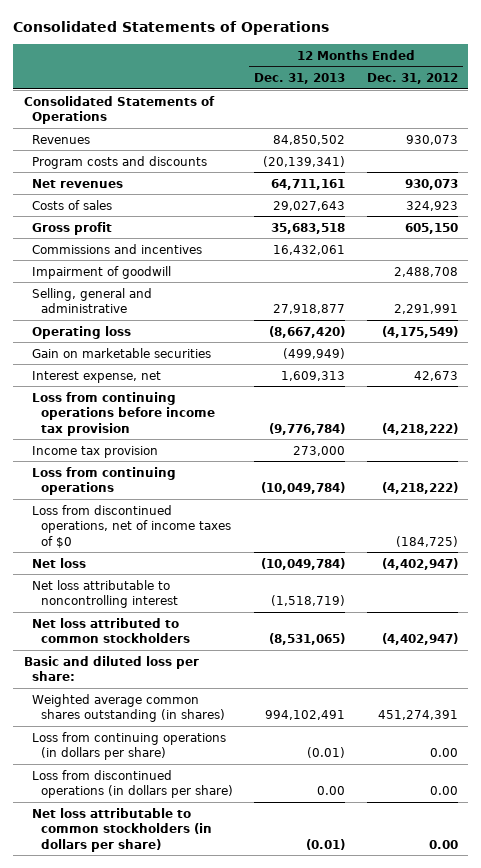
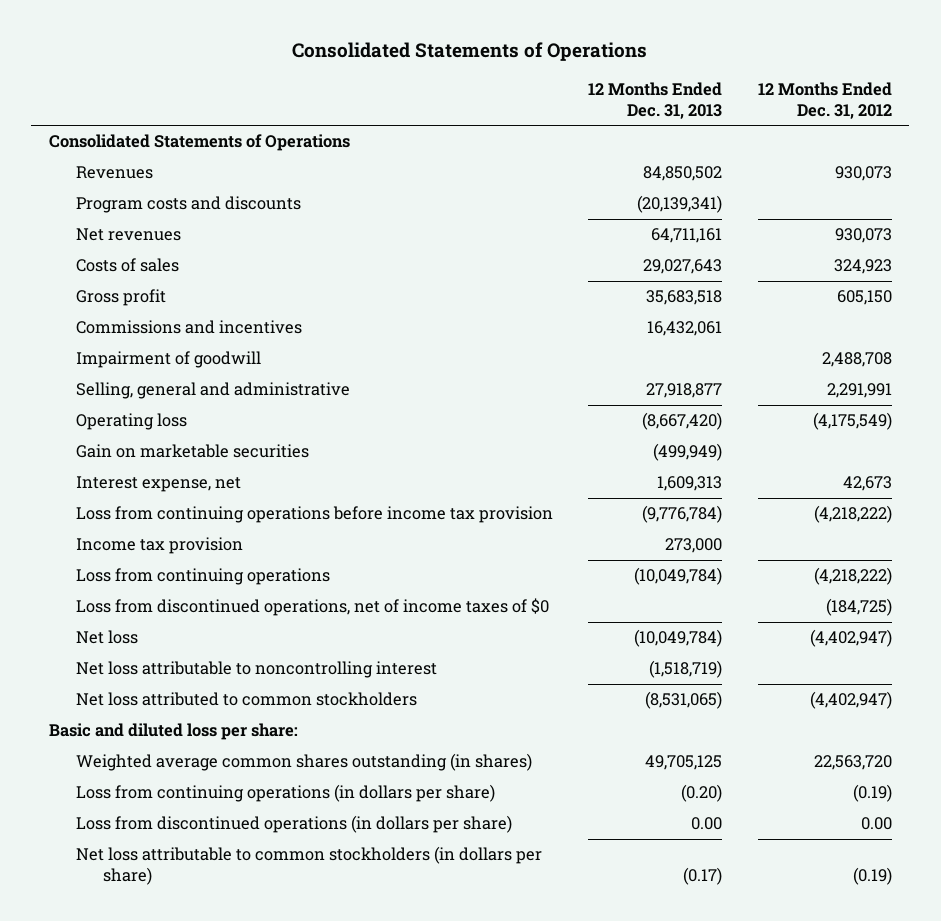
- Weighted average common shares outstanding (in shares) | 994,102,491 | 451,274,391
- Loss from continuing operations (in dollars per share) | (0.01) | 0.00
+ Weighted average common shares outstanding (in shares) | 49,705,125 | 22,563,720
+ Loss from continuing operations (in dollars per share) | (0.20) | (0.19)
- Net loss attributable to common stockholders (in dollars per share) | (0.01) | 0.00
+ Net loss attributable to common stockholders (in dollars per share) | (0.17) | (0.19)

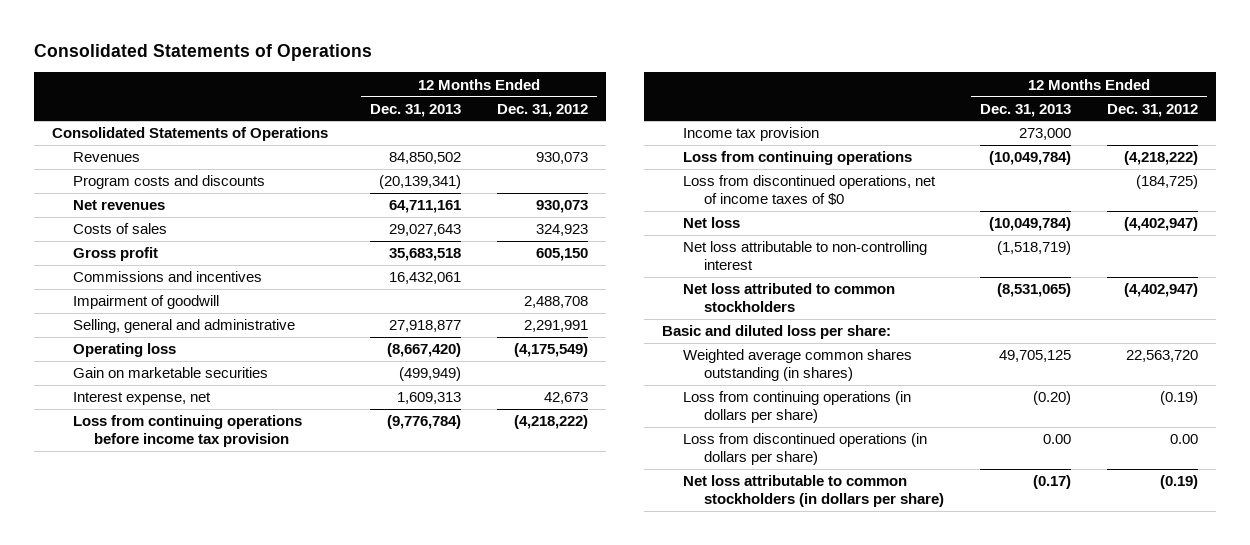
- Net loss attributable to noncontrolling interest | (1,518,719) |
+ Net loss attributable to non-controlling interest | (1,518,719) |

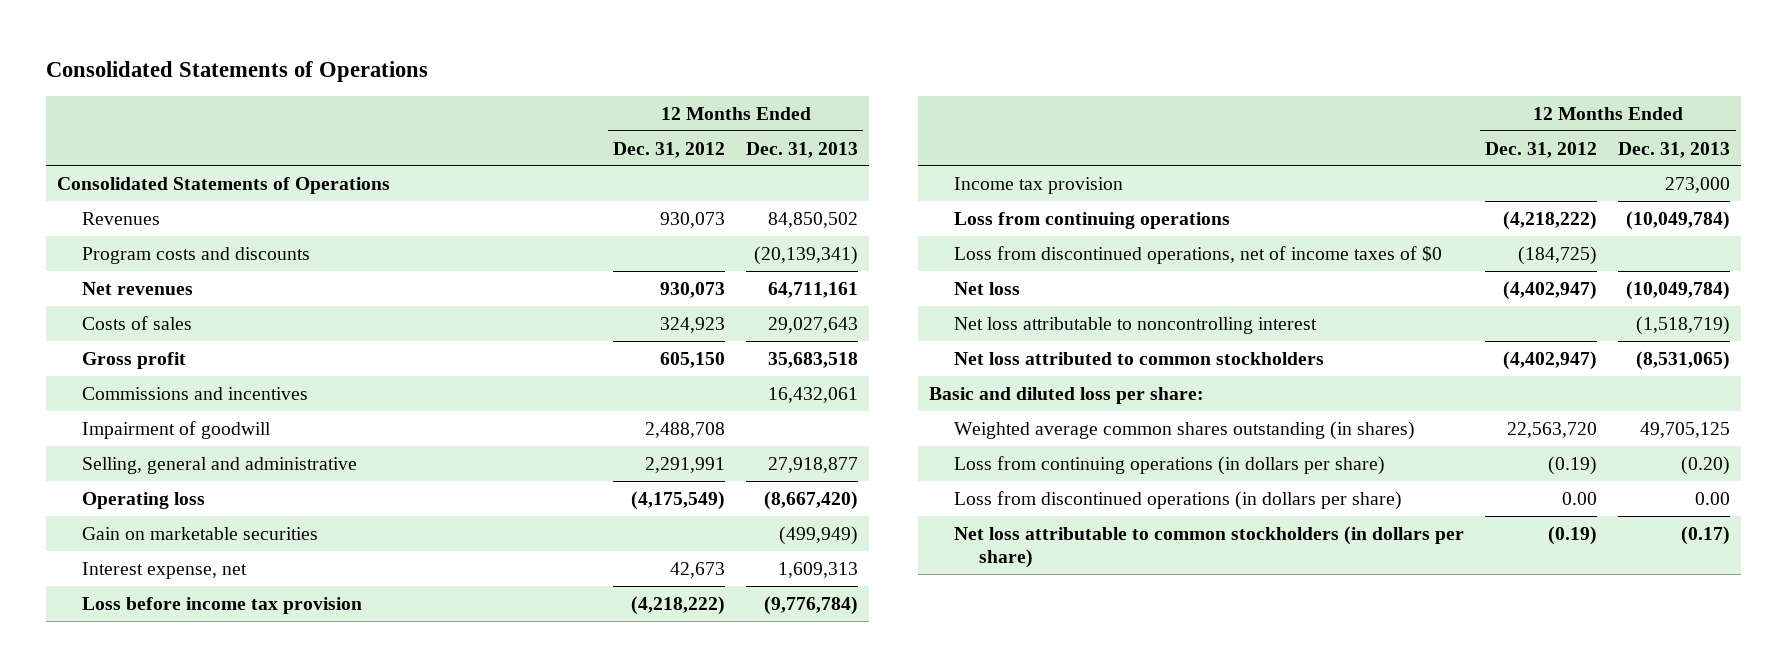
- | 12 Months Ended Dec. 31, 2013 | 12 Months Ended Dec. 31, 2012
+ | 12 Months Ended Dec. 31, 2012 | 12 Months Ended Dec. 31, 2013
- Loss from continuing operations before income tax provision | (9,776,784) | (4,218,222)
+ Loss before income tax provision | (4,218,222) | (9,776,784)
- Net loss attributable to non-controlling interest | (1,518,719) |
+ Net loss attributable to noncontrolling interest | | (1,518,719)

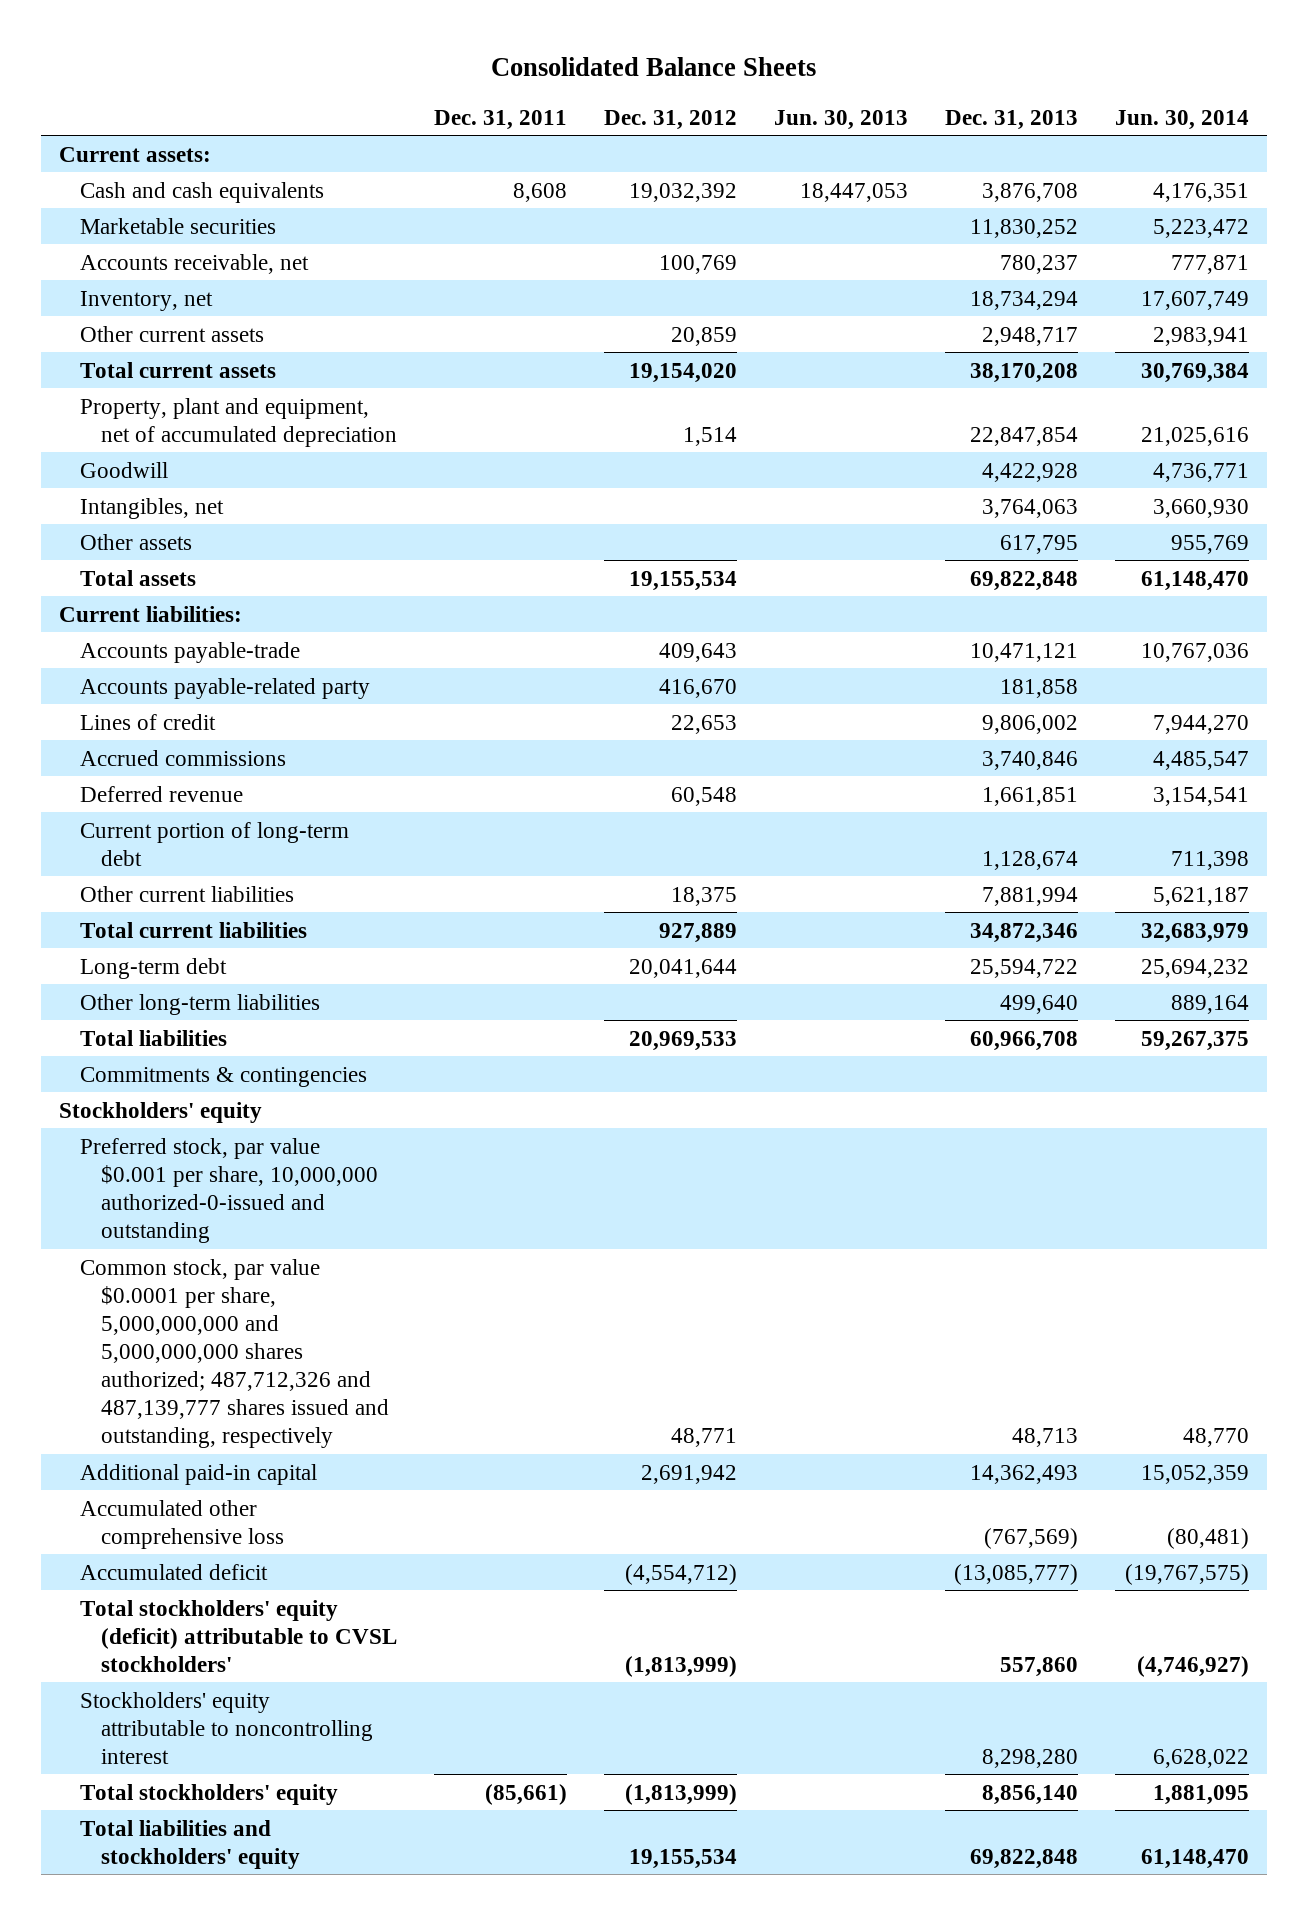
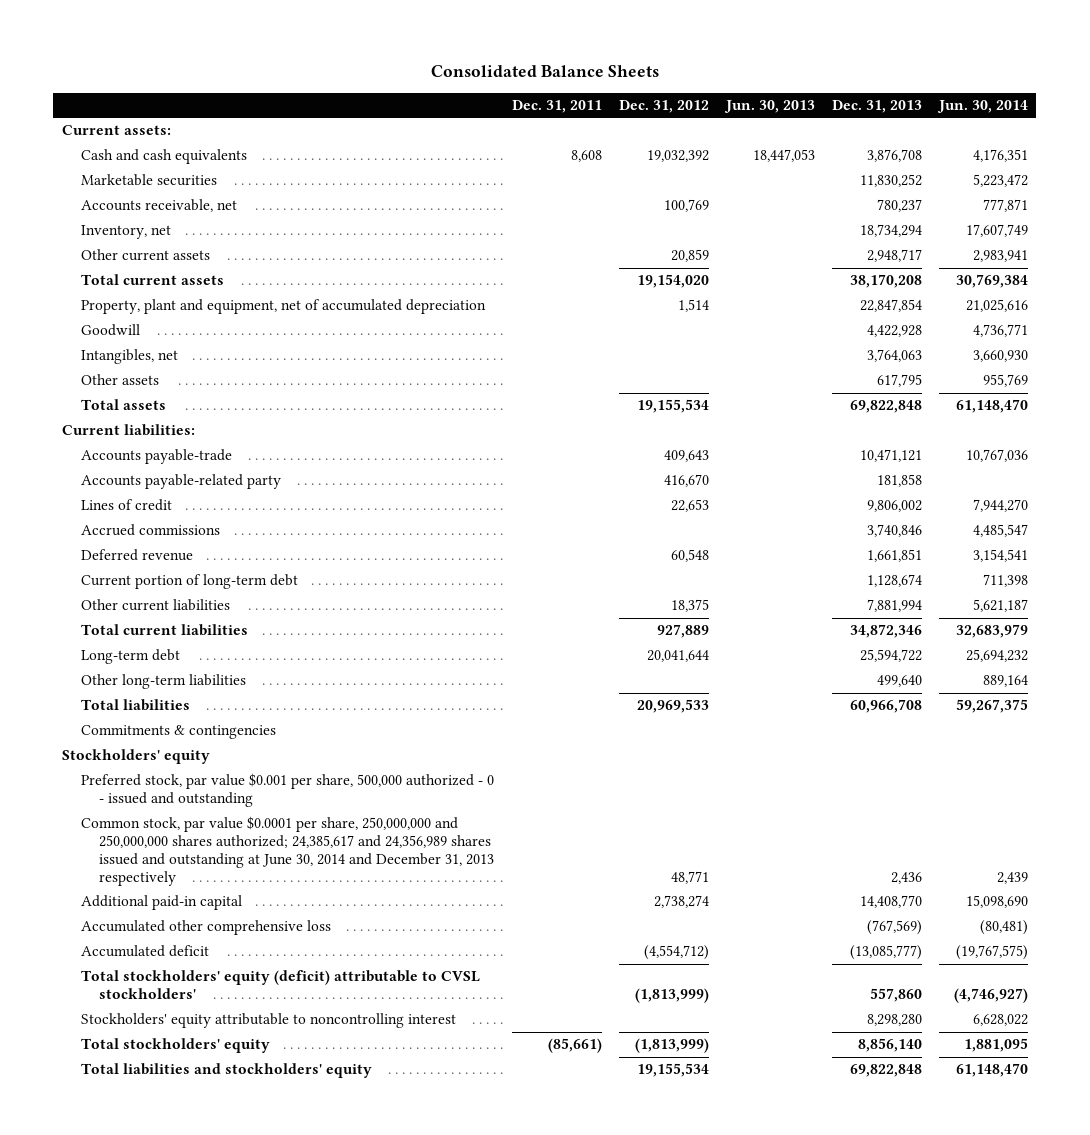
- Preferred stock, par value $0.001 per share, 10,000,000 authorized-0-issued and outstanding
- Common stock, par value $0.0001 per share, 5,000,000,000 and 5,000,000,000 shares authorized; 487,712,326 and 487,139,777 shares issued and outstanding, respectively | | 48,771 | | 48,713 | 48,770
- Additional paid-in capital | | 2,691,942 | | 14,362,493 | 15,052,359
+ Preferred stock, par value $0.001 per share, 500,000 authorized - 0 - issued and outstanding
+ Common stock, par value $0.0001 per share, 250,000,000 and 250,000,000 shares authorized; 24,385,617 and 24,356,989 shares issued and outstanding at June 30, 2014 and December 31, 2013 respectively | | 48,771 | | 2,436 | 2,439
+ Additional paid-in capital | | 2,738,274 | | 14,408,770 | 15,098,690

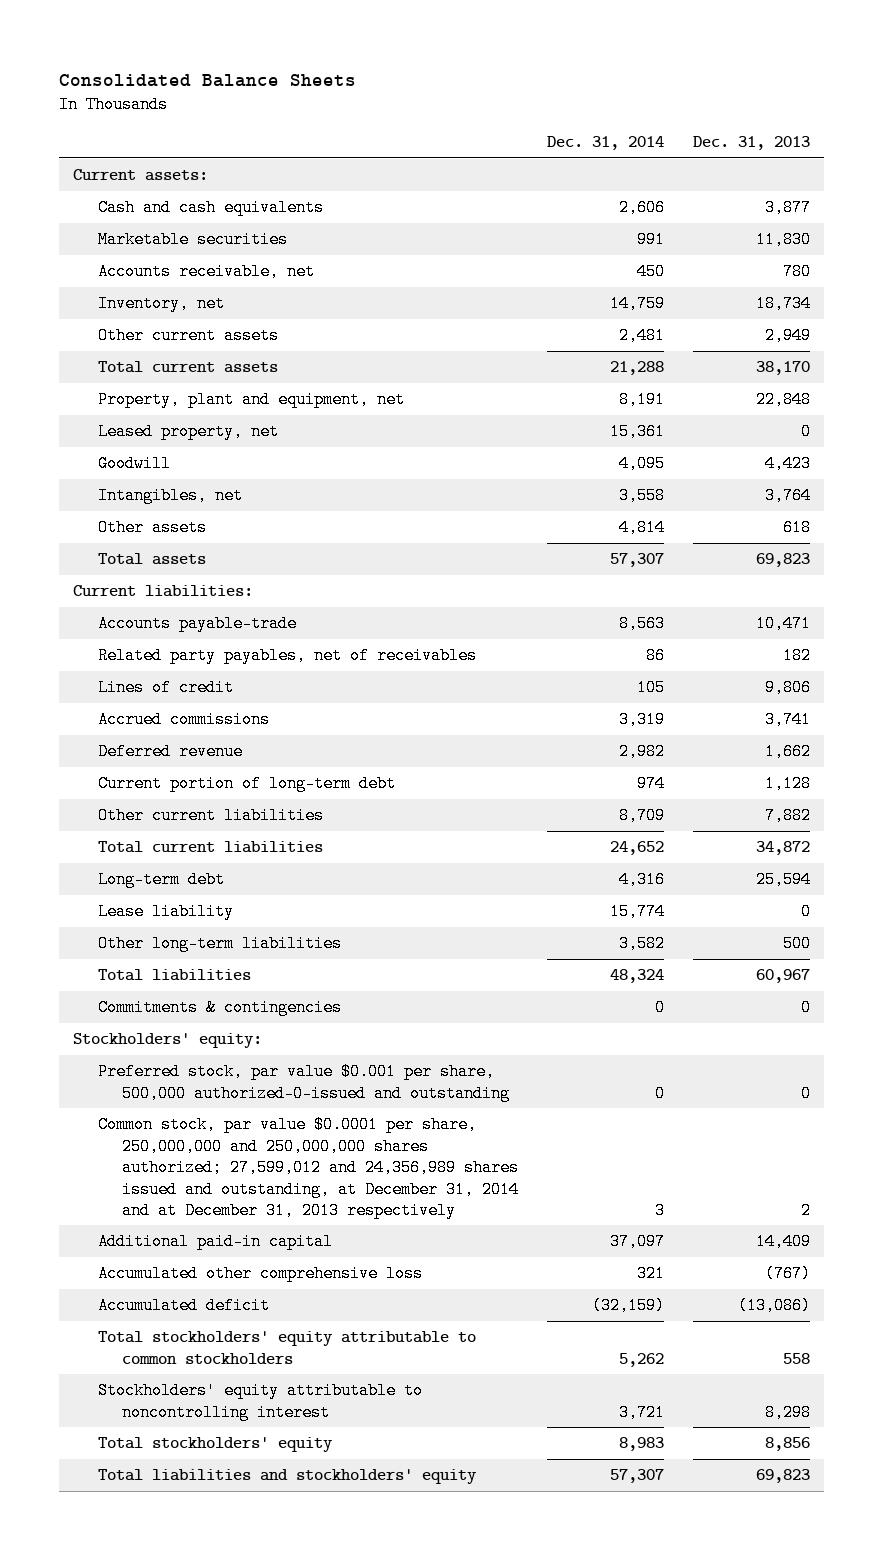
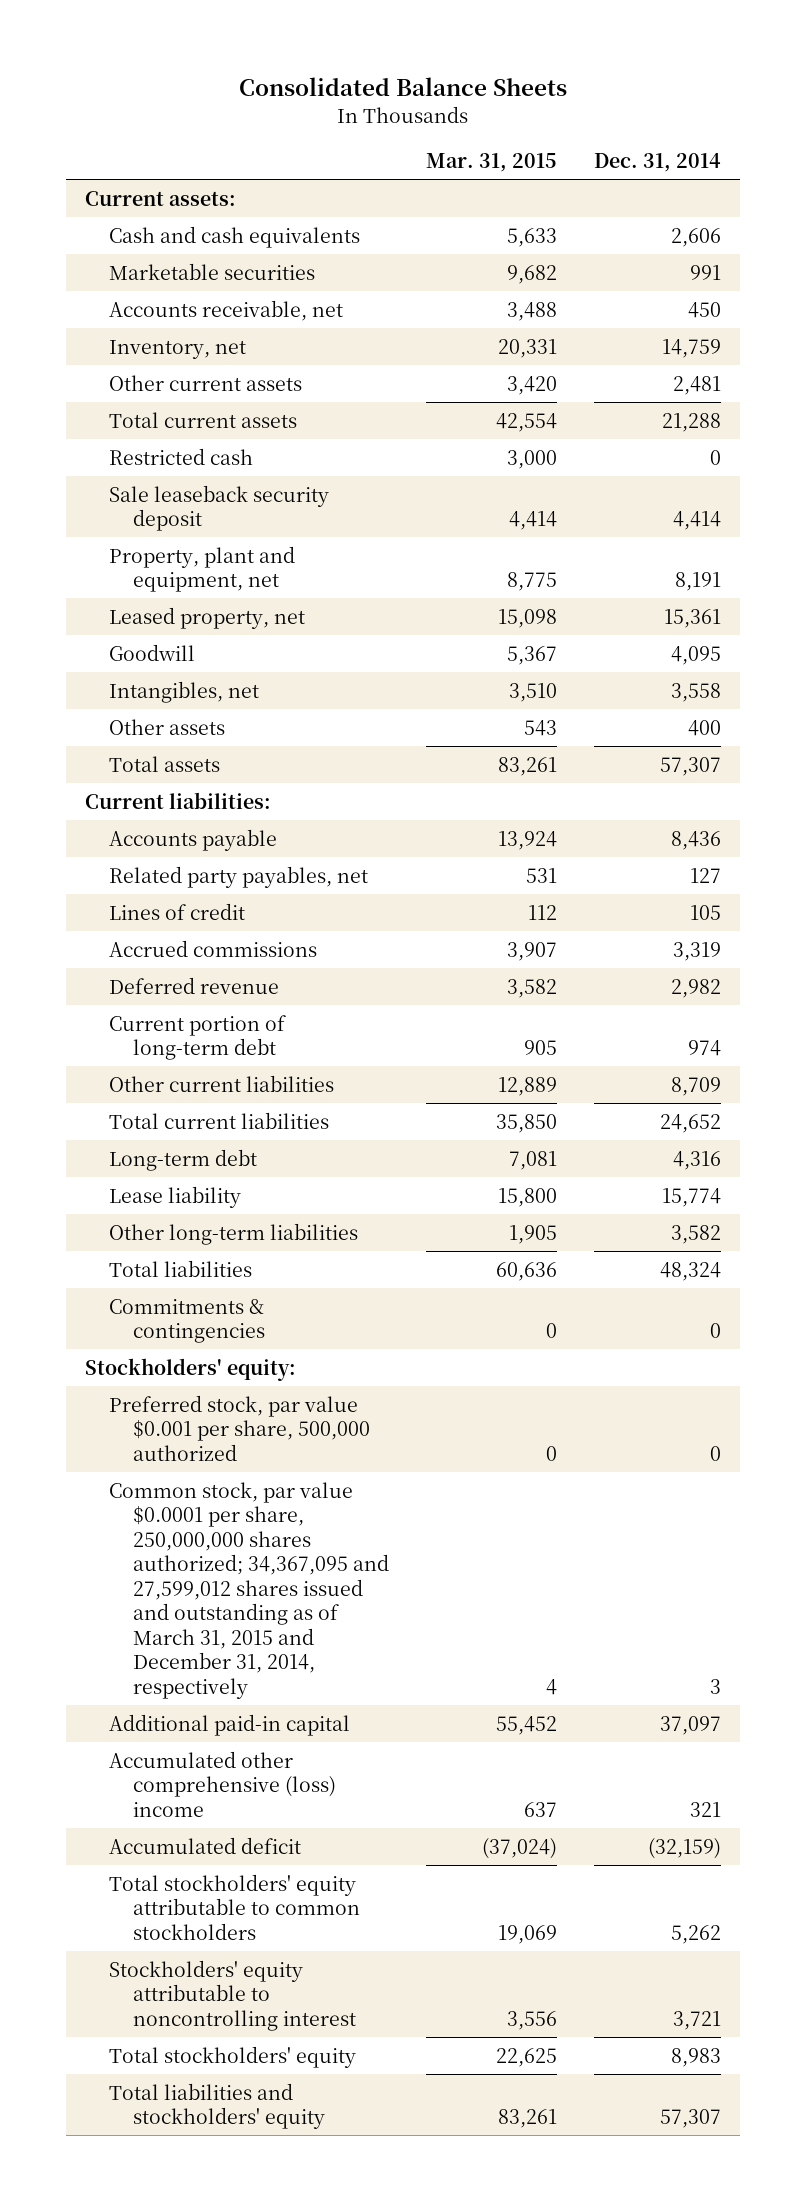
- | Dec. 31, 2014 | Dec. 31, 2013
+ | Mar. 31, 2015 | Dec. 31, 2014
+ Restricted cash | 3,000 | 0
+ Sale leaseback security deposit | 4,414 | 4,414
- Other assets | 4,814 | 618
+ Other assets | 543 | 400
- Accounts payable-trade | 8,563 | 10,471
- Related party payables, net of receivables | 86 | 182
+ Accounts payable | 13,924 | 8,436
+ Related party payables, net | 531 | 127
- Preferred stock, par value $0.001 per share, 500,000 authorized-0-issued and outstanding | 0 | 0
- Common stock, par value $0.0001 per share, 250,000,000 and 250,000,000 shares authorized; 27,599,012 and 24,356,989 shares issued and outstanding, at December 31, 2014 and at December 31, 2013 respectively | 3 | 2
+ Preferred stock, par value $0.001 per share, 500,000 authorized | 0 | 0
+ Common stock, par value $0.0001 per share, 250,000,000 shares authorized; 34,367,095 and 27,599,012 shares issued and outstanding as of March 31, 2015 and December 31, 2014, respectively | 4 | 3
- Accumulated other comprehensive loss | 321 | (767)
+ Accumulated other comprehensive (loss) income | 637 | 321

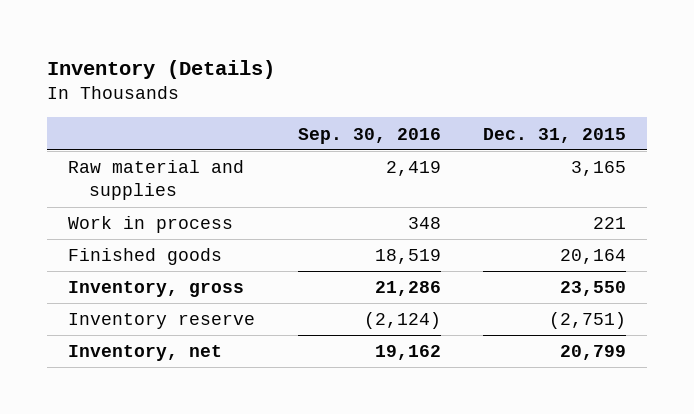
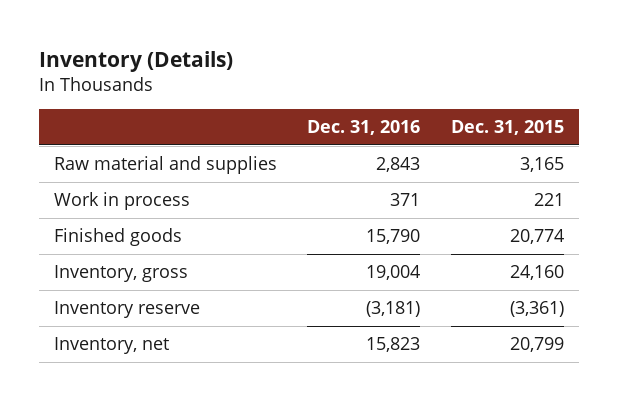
- | Sep. 30, 2016 | Dec. 31, 2015
+ | Dec. 31, 2016 | Dec. 31, 2015
- Finished goods | 18,519 | 20,164
- Inventory, gross | 21,286 | 23,550
- Inventory reserve | (2,124) | (2,751)
+ Finished goods | 15,790 | 20,774
+ Inventory, gross | 19,004 | 24,160
+ Inventory reserve | (3,181) | (3,361)

